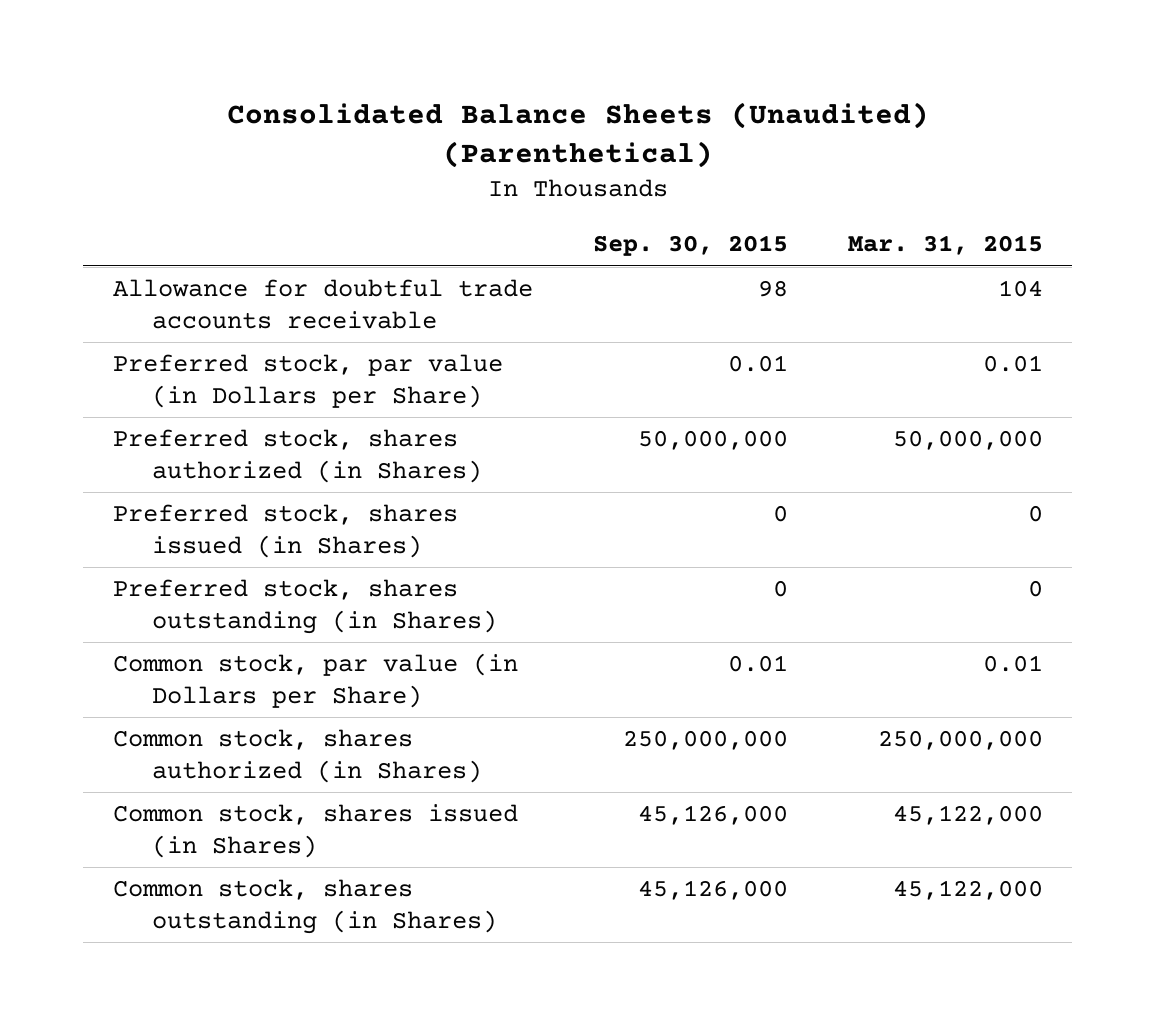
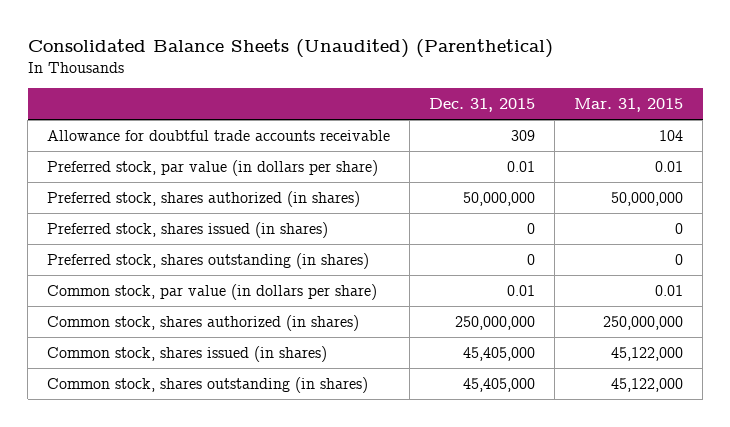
- | Sep. 30, 2015 | Mar. 31, 2015
+ | Dec. 31, 2015 | Mar. 31, 2015
- Preferred stock, par value (in Dollars per Share) | 0.01 | 0.01
- Preferred stock, shares authorized (in Shares) | 50,000,000 | 50,000,000
- Preferred stock, shares issued (in Shares) | 0 | 0
- Preferred stock, shares outstanding (in Shares) | 0 | 0
- Common stock, par value (in Dollars per Share) | 0.01 | 0.01
- Common stock, shares authorized (in Shares) | 250,000,000 | 250,000,000
- Common stock, shares issued (in Shares) | 45,126,000 | 45,122,000
- Common stock, shares outstanding (in Shares) | 45,126,000 | 45,122,000
+ Preferred stock, par value (in dollars per share) | 0.01 | 0.01
+ Preferred stock, shares authorized (in shares) | 50,000,000 | 50,000,000
+ Preferred stock, shares issued (in shares) | 0 | 0
+ Preferred stock, shares outstanding (in shares) | 0 | 0
+ Common stock, par value (in dollars per share) | 0.01 | 0.01
+ Common stock, shares authorized (in shares) | 250,000,000 | 250,000,000
+ Common stock, shares issued (in shares) | 45,405,000 | 45,122,000
+ Common stock, shares outstanding (in shares) | 45,405,000 | 45,122,000

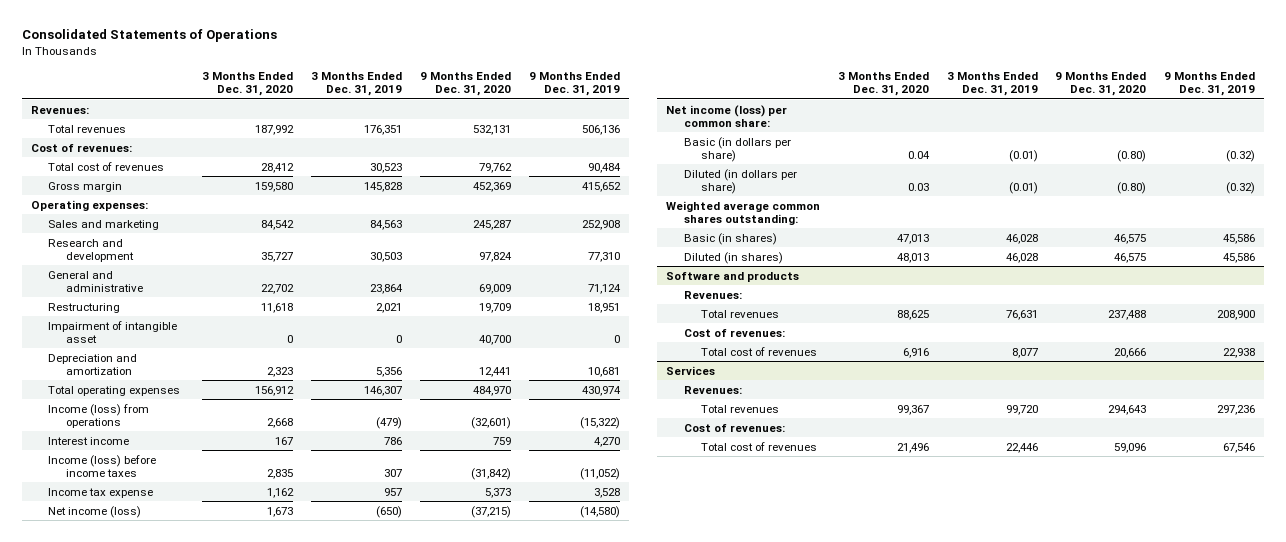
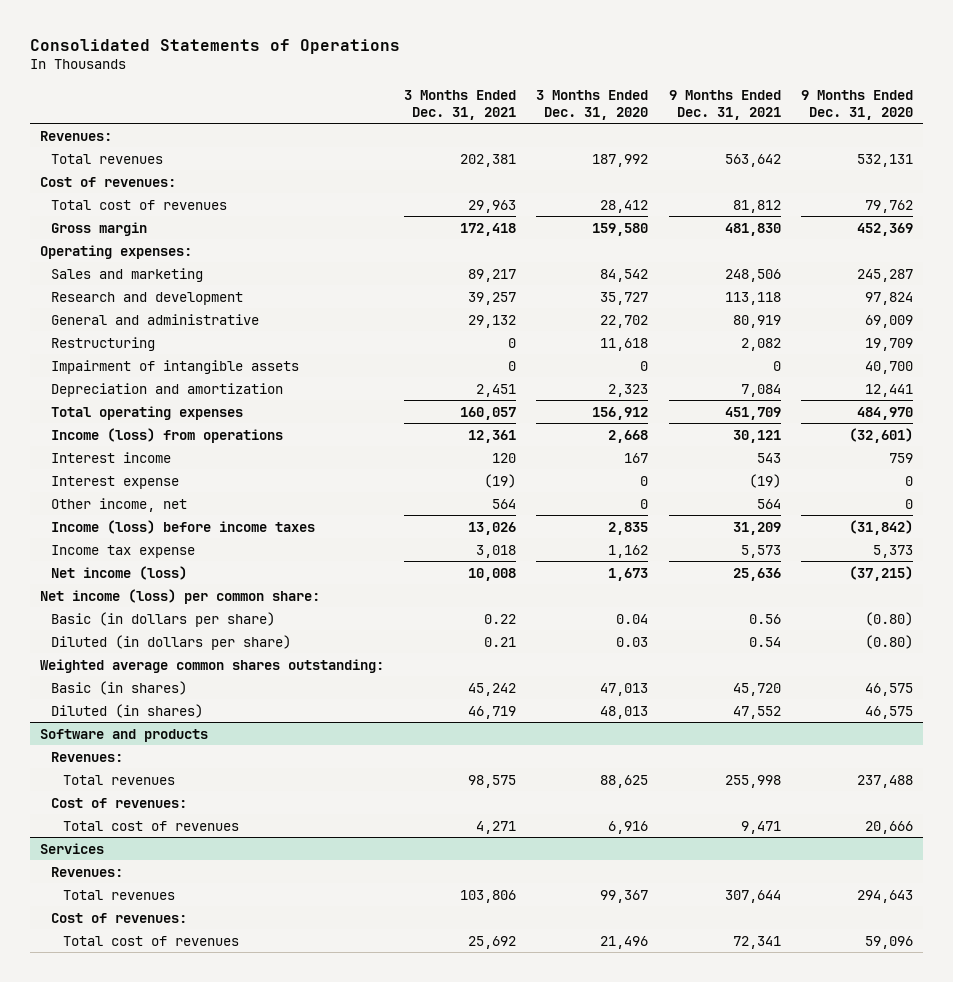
- | 3 Months Ended Dec. 31, 2020 | 3 Months Ended Dec. 31, 2019 | 9 Months Ended Dec. 31, 2020 | 9 Months Ended Dec. 31, 2019
+ | 3 Months Ended Dec. 31, 2021 | 3 Months Ended Dec. 31, 2020 | 9 Months Ended Dec. 31, 2021 | 9 Months Ended Dec. 31, 2020
- Impairment of intangible asset | 0 | 0 | 40,700 | 0
+ Impairment of intangible assets | 0 | 0 | 0 | 40,700
+ Interest expense | (19) | 0 | (19) | 0
+ Other income, net | 564 | 0 | 564 | 0

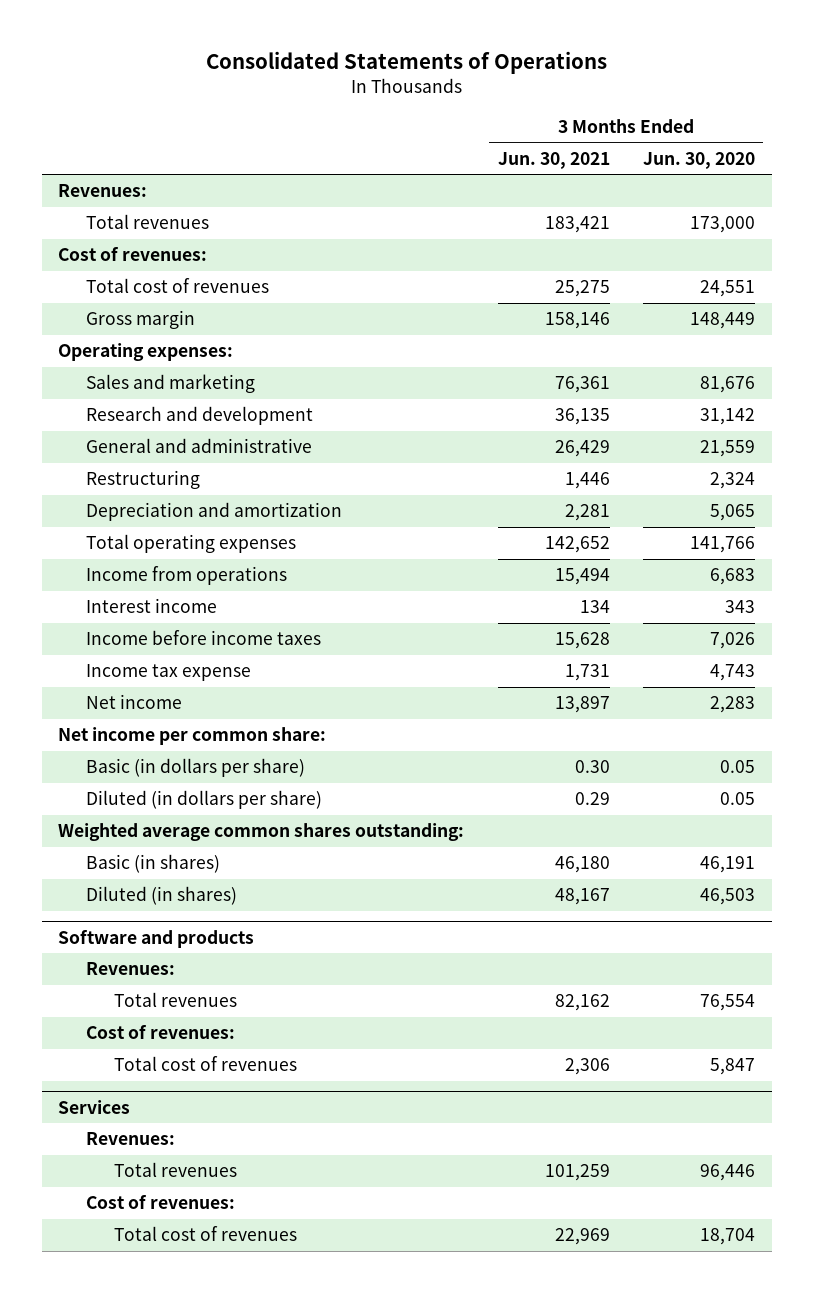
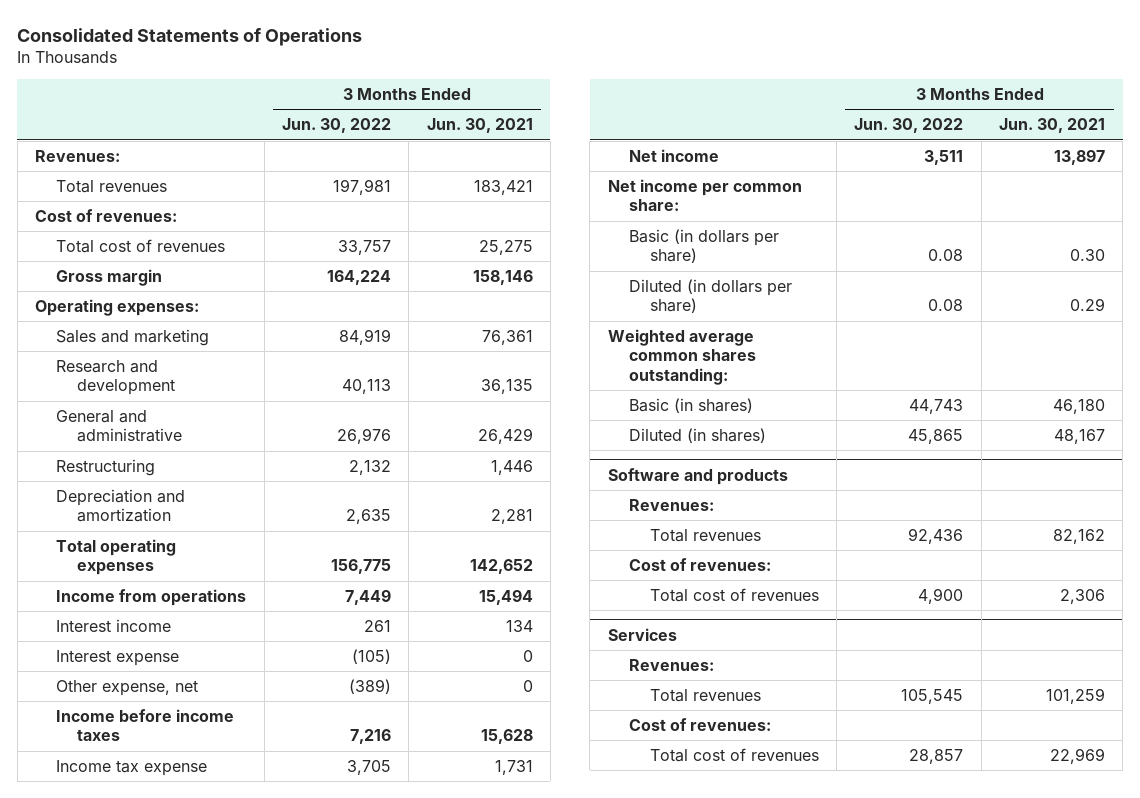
- | 3 Months Ended Jun. 30, 2021 | 3 Months Ended Jun. 30, 2020
+ | 3 Months Ended Jun. 30, 2022 | 3 Months Ended Jun. 30, 2021
+ Interest expense | (105) | 0
+ Other expense, net | (389) | 0

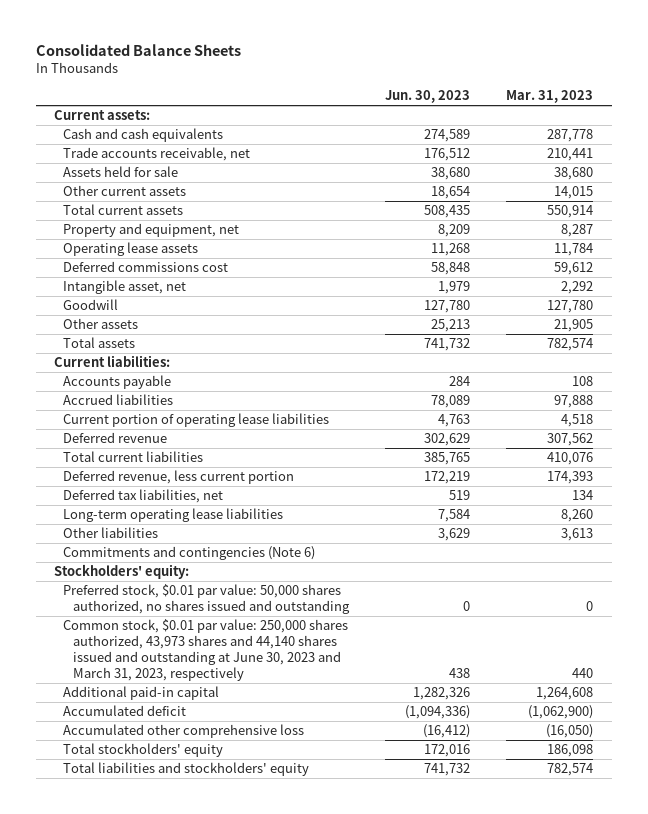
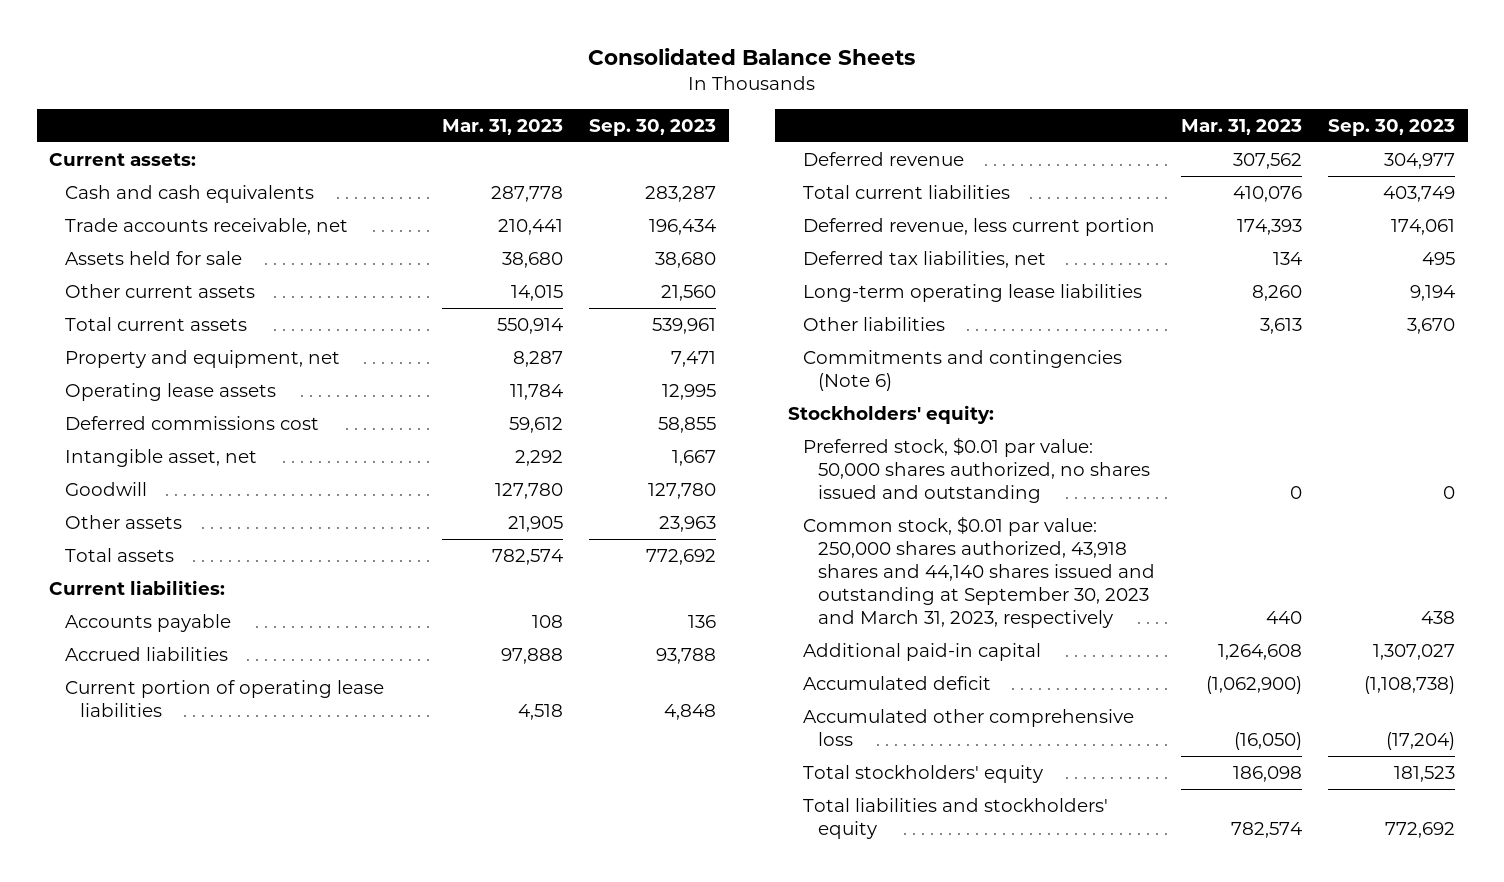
- | Jun. 30, 2023 | Mar. 31, 2023
+ | Mar. 31, 2023 | Sep. 30, 2023
- Common stock, $0.01 par value: 250,000 shares authorized, 43,973 shares and 44,140 shares issued and outstanding at June 30, 2023 and March 31, 2023, respectively | 438 | 440
+ Common stock, $0.01 par value: 250,000 shares authorized, 43,918 shares and 44,140 shares issued and outstanding at September 30, 2023 and March 31, 2023, respectively | 440 | 438

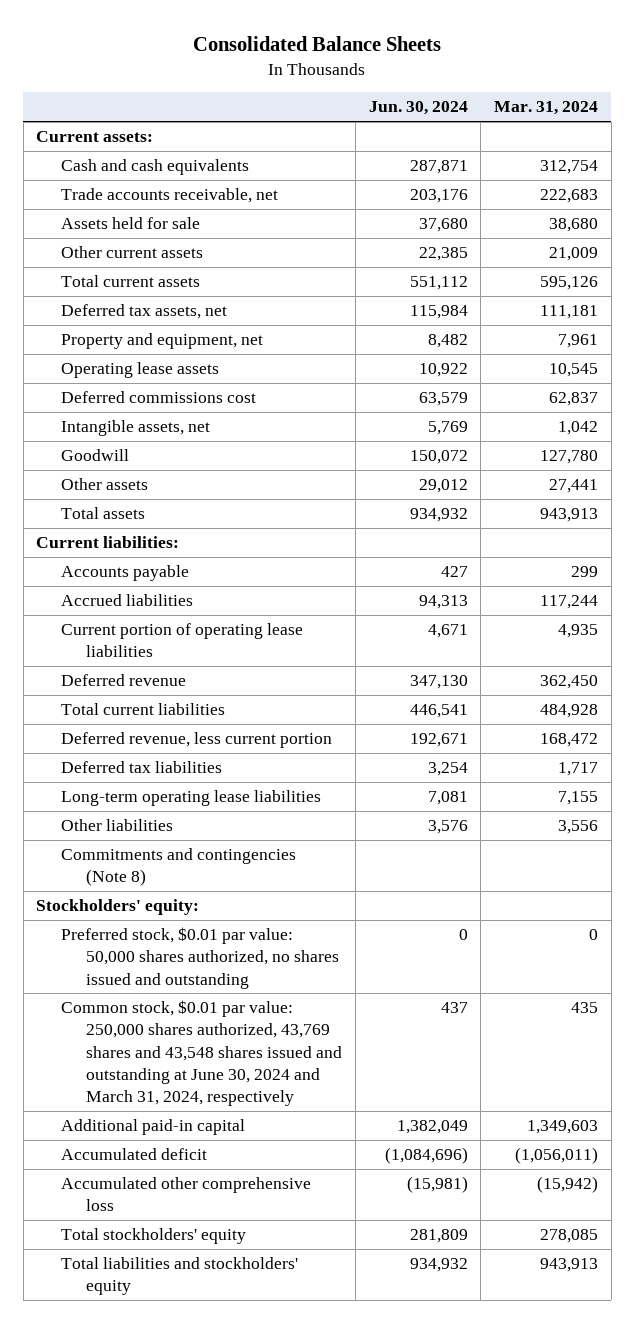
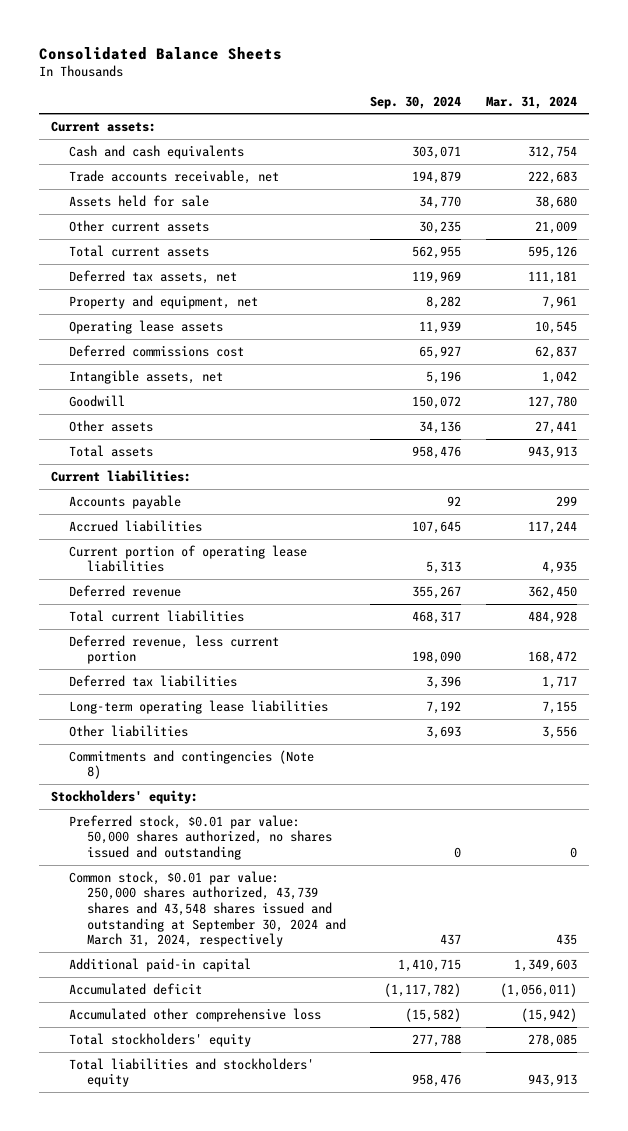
- | Jun. 30, 2024 | Mar. 31, 2024
+ | Sep. 30, 2024 | Mar. 31, 2024
- Common stock, $0.01 par value: 250,000 shares authorized, 43,769 shares and 43,548 shares issued and outstanding at June 30, 2024 and March 31, 2024, respectively | 437 | 435
+ Common stock, $0.01 par value: 250,000 shares authorized, 43,739 shares and 43,548 shares issued and outstanding at September 30, 2024 and March 31, 2024, respectively | 437 | 435

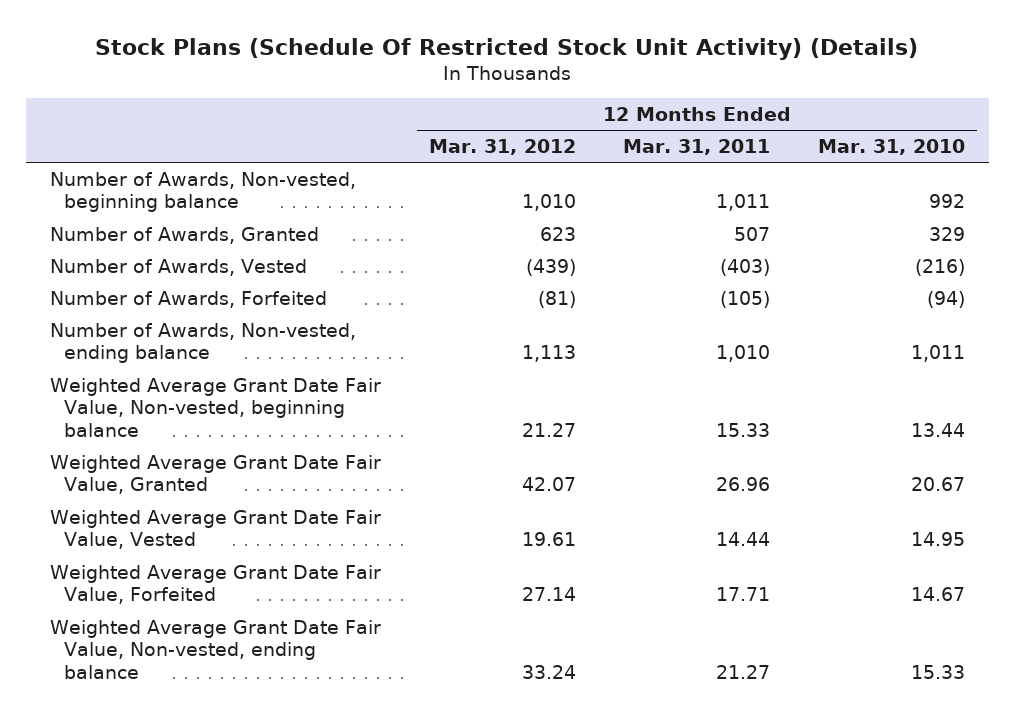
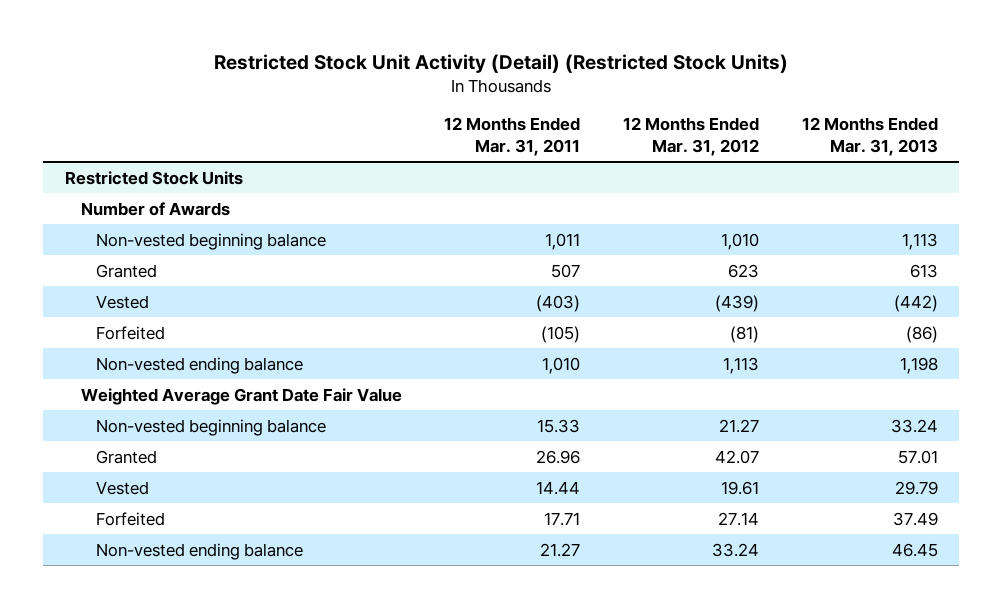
- Stock Plans (Schedule Of Restricted Stock Unit Activity) (Details)
+ Restricted Stock Unit Activity (Detail) (Restricted Stock Units)
- | 12 Months Ended Mar. 31, 2012 | 12 Months Ended Mar. 31, 2011 | 12 Months Ended Mar. 31, 2010
+ | 12 Months Ended Mar. 31, 2011 | 12 Months Ended Mar. 31, 2012 | 12 Months Ended Mar. 31, 2013
- Number of Awards, Non-vested, beginning balance | 1,010 | 1,011 | 992
- Number of Awards, Granted | 623 | 507 | 329
- Number of Awards, Vested | (439) | (403) | (216)
- Number of Awards, Forfeited | (81) | (105) | (94)
- Number of Awards, Non-vested, ending balance | 1,113 | 1,010 | 1,011
- Weighted Average Grant Date Fair Value, Non-vested, beginning balance | 21.27 | 15.33 | 13.44
- Weighted Average Grant Date Fair Value, Granted | 42.07 | 26.96 | 20.67
- Weighted Average Grant Date Fair Value, Vested | 19.61 | 14.44 | 14.95
- Weighted Average Grant Date Fair Value, Forfeited | 27.14 | 17.71 | 14.67
- Weighted Average Grant Date Fair Value, Non-vested, ending balance | 33.24 | 21.27 | 15.33
+ Restricted Stock Units
+ Number of Awards
+ Non-vested beginning balance | 1,011 | 1,010 | 1,113
+ Granted | 507 | 623 | 613
+ Vested | (403) | (439) | (442)
+ Forfeited | (105) | (81) | (86)
+ Non-vested ending balance | 1,010 | 1,113 | 1,198
+ Weighted Average Grant Date Fair Value
+ Non-vested beginning balance | 15.33 | 21.27 | 33.24
+ Granted | 26.96 | 42.07 | 57.01
+ Vested | 14.44 | 19.61 | 29.79
+ Forfeited | 17.71 | 27.14 | 37.49
+ Non-vested ending balance | 21.27 | 33.24 | 46.45

